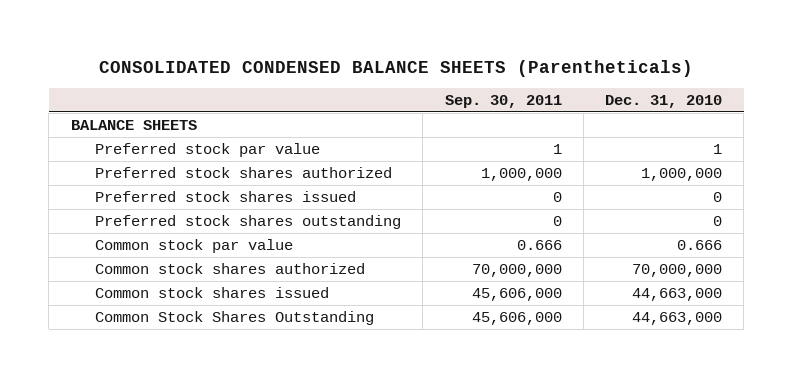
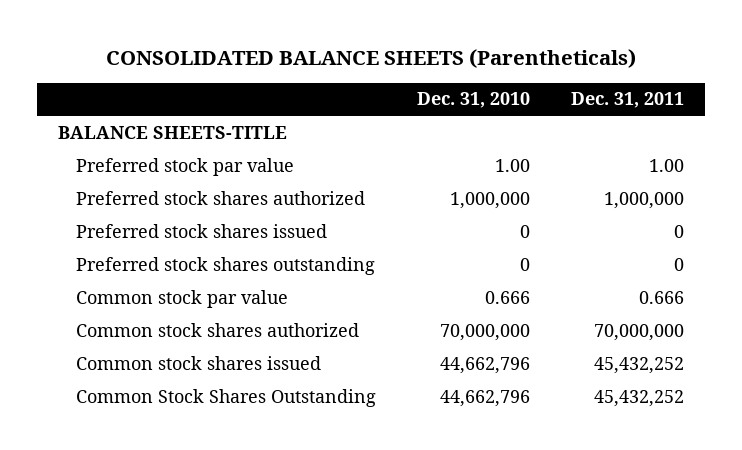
- CONSOLIDATED CONDENSED BALANCE SHEETS (Parentheticals)
+ CONSOLIDATED BALANCE SHEETS (Parentheticals)
- | Sep. 30, 2011 | Dec. 31, 2010
+ | Dec. 31, 2010 | Dec. 31, 2011
- BALANCE SHEETS
- Preferred stock par value | 1 | 1
+ BALANCE SHEETS-TITLE
+ Preferred stock par value | 1.00 | 1.00
- Common stock shares issued | 45,606,000 | 44,663,000
- Common Stock Shares Outstanding | 45,606,000 | 44,663,000
+ Common stock shares issued | 44,662,796 | 45,432,252
+ Common Stock Shares Outstanding | 44,662,796 | 45,432,252

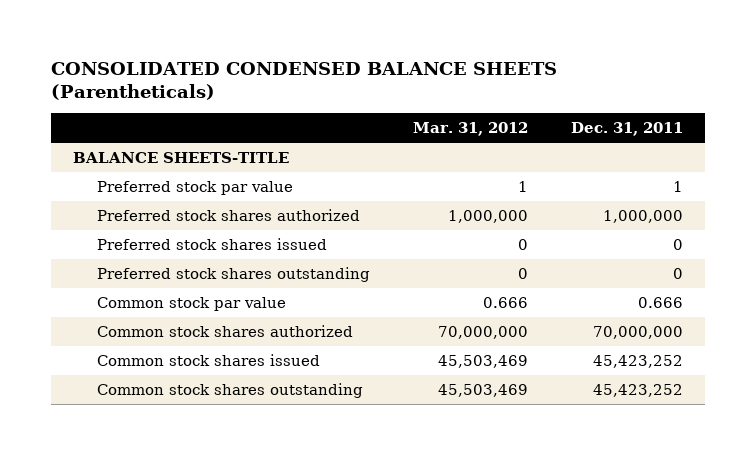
- CONSOLIDATED BALANCE SHEETS (Parentheticals)
+ CONSOLIDATED CONDENSED BALANCE SHEETS (Parentheticals)
- | Dec. 31, 2010 | Dec. 31, 2011
+ | Mar. 31, 2012 | Dec. 31, 2011
- Preferred stock par value | 1.00 | 1.00
+ Preferred stock par value | 1 | 1
- Common stock shares issued | 44,662,796 | 45,432,252
- Common Stock Shares Outstanding | 44,662,796 | 45,432,252
+ Common stock shares issued | 45,503,469 | 45,423,252
+ Common stock shares outstanding | 45,503,469 | 45,423,252

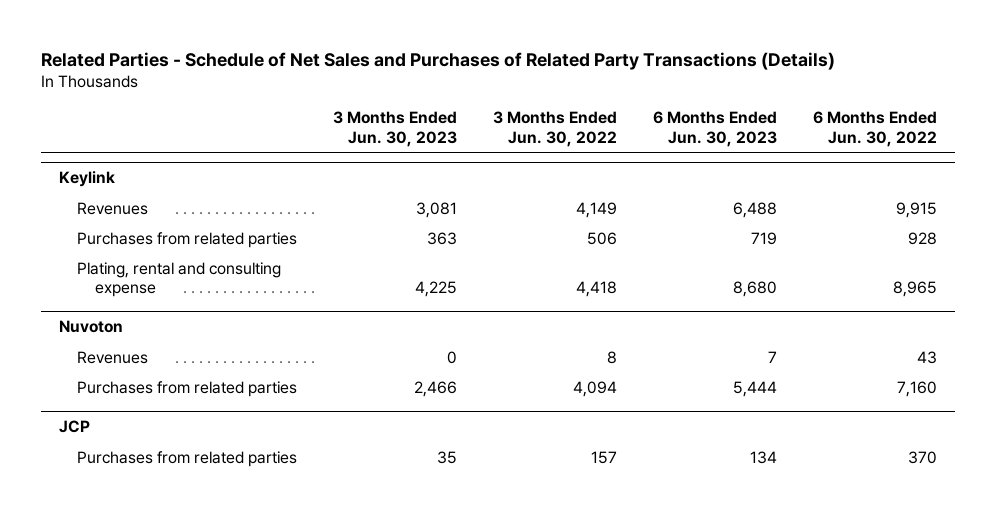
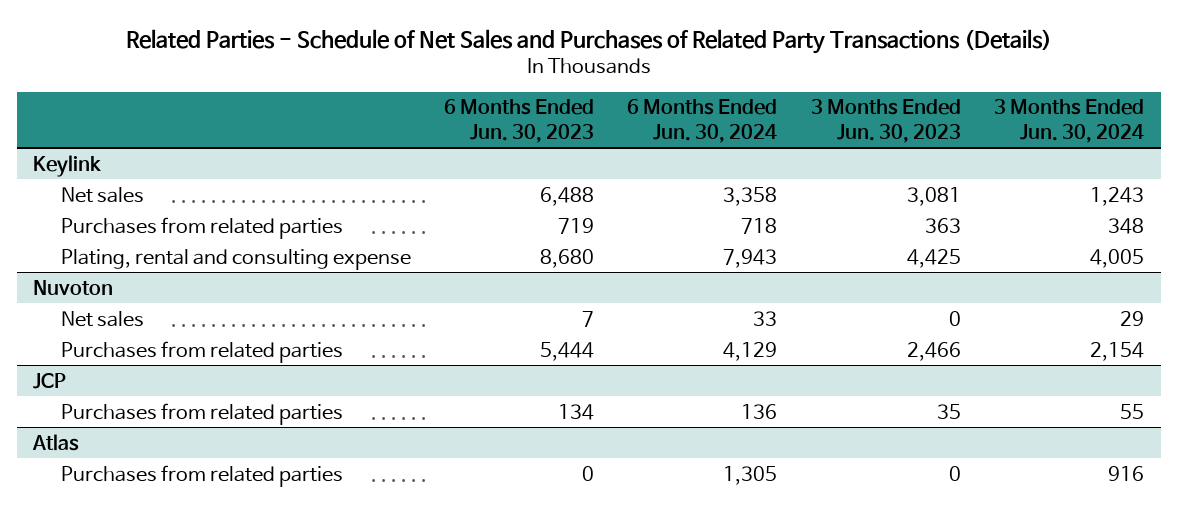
- | 3 Months Ended Jun. 30, 2023 | 3 Months Ended Jun. 30, 2022 | 6 Months Ended Jun. 30, 2023 | 6 Months Ended Jun. 30, 2022
+ | 6 Months Ended Jun. 30, 2023 | 6 Months Ended Jun. 30, 2024 | 3 Months Ended Jun. 30, 2023 | 3 Months Ended Jun. 30, 2024
@ Keylink
- Revenues | 3,081 | 4,149 | 6,488 | 9,915
+ Net sales | 6,488 | 3,358 | 3,081 | 1,243
- Plating, rental and consulting expense | 4,225 | 4,418 | 8,680 | 8,965
+ Plating, rental and consulting expense | 8,680 | 7,943 | 4,425 | 4,005
@ Nuvoton
- Revenues | 0 | 8 | 7 | 43
+ Net sales | 7 | 33 | 0 | 29
+ Atlas
+ Purchases from related parties | 0 | 1,305 | 0 | 916

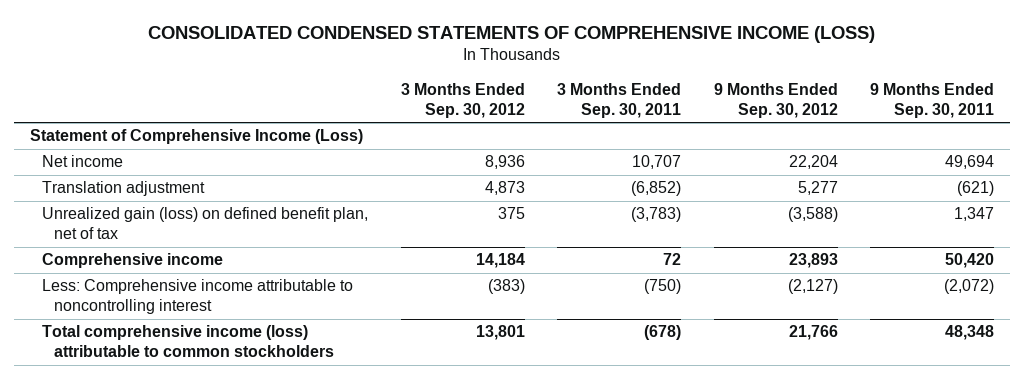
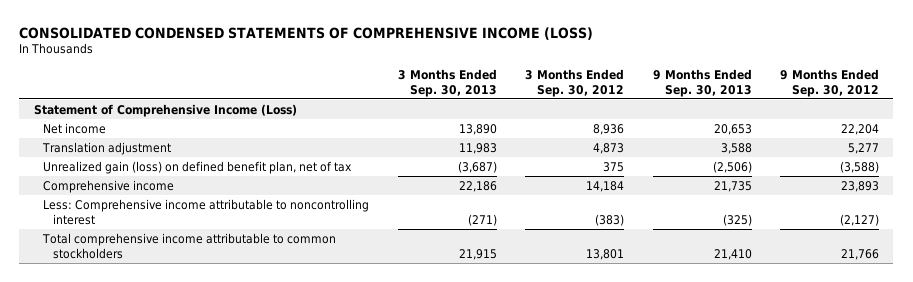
- | 3 Months Ended Sep. 30, 2012 | 3 Months Ended Sep. 30, 2011 | 9 Months Ended Sep. 30, 2012 | 9 Months Ended Sep. 30, 2011
+ | 3 Months Ended Sep. 30, 2013 | 3 Months Ended Sep. 30, 2012 | 9 Months Ended Sep. 30, 2013 | 9 Months Ended Sep. 30, 2012
- Total comprehensive income (loss) attributable to common stockholders | 13,801 | (678) | 21,766 | 48,348
+ Total comprehensive income attributable to common stockholders | 21,915 | 13,801 | 21,410 | 21,766

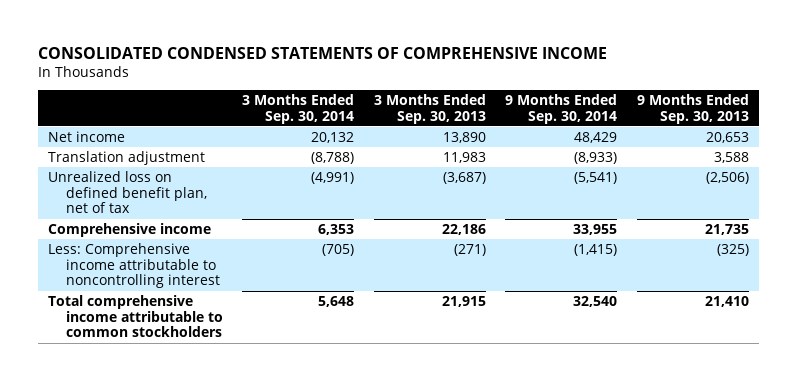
- CONSOLIDATED CONDENSED STATEMENTS OF COMPREHENSIVE INCOME (LOSS)
+ CONSOLIDATED CONDENSED STATEMENTS OF COMPREHENSIVE INCOME
- | 3 Months Ended Sep. 30, 2013 | 3 Months Ended Sep. 30, 2012 | 9 Months Ended Sep. 30, 2013 | 9 Months Ended Sep. 30, 2012
+ | 3 Months Ended Sep. 30, 2014 | 3 Months Ended Sep. 30, 2013 | 9 Months Ended Sep. 30, 2014 | 9 Months Ended Sep. 30, 2013
- Statement of Comprehensive Income (Loss)
- Unrealized gain (loss) on defined benefit plan, net of tax | (3,687) | 375 | (2,506) | (3,588)
+ Unrealized loss on defined benefit plan, net of tax | (4,991) | (3,687) | (5,541) | (2,506)

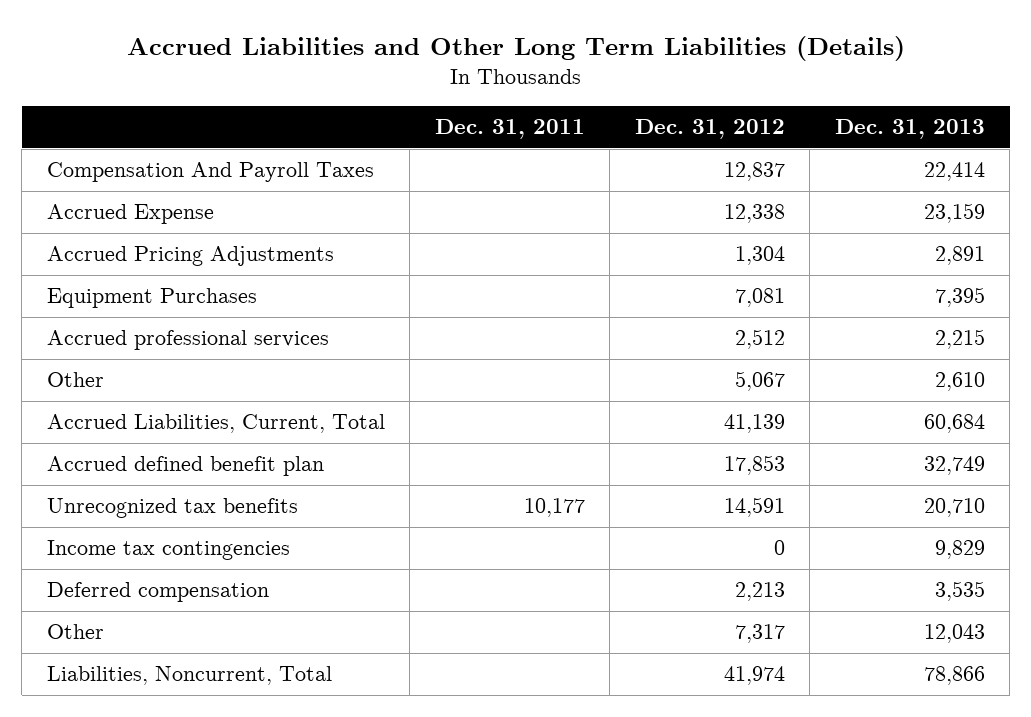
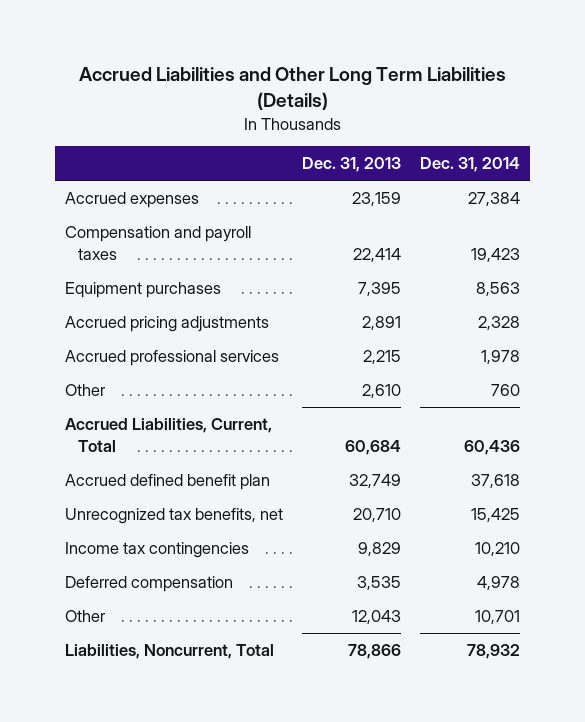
- | Dec. 31, 2011 | Dec. 31, 2012 | Dec. 31, 2013
+ | Dec. 31, 2013 | Dec. 31, 2014
- Compensation And Payroll Taxes | | 12,837 | 22,414
- Accrued Expense | | 12,338 | 23,159
- Accrued Pricing Adjustments | | 1,304 | 2,891
- Equipment Purchases | | 7,081 | 7,395
+ Accrued expenses | 23,159 | 27,384
+ Compensation and payroll taxes | 22,414 | 19,423
+ Equipment purchases | 7,395 | 8,563
+ Accrued pricing adjustments | 2,891 | 2,328
- Unrecognized tax benefits | 10,177 | 14,591 | 20,710
+ Unrecognized tax benefits, net | 20,710 | 15,425

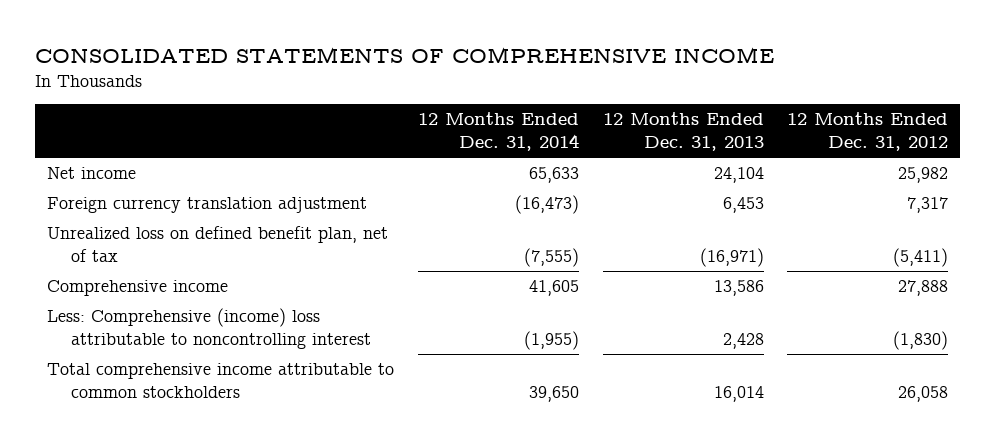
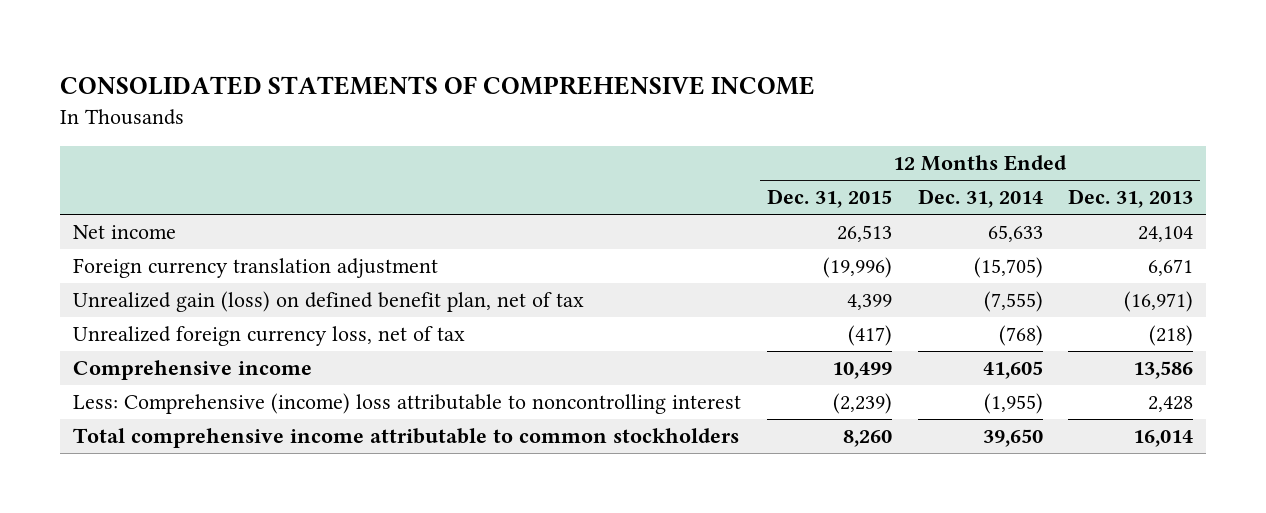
- | 12 Months Ended Dec. 31, 2014 | 12 Months Ended Dec. 31, 2013 | 12 Months Ended Dec. 31, 2012
+ | 12 Months Ended Dec. 31, 2015 | 12 Months Ended Dec. 31, 2014 | 12 Months Ended Dec. 31, 2013
- Foreign currency translation adjustment | (16,473) | 6,453 | 7,317
- Unrealized loss on defined benefit plan, net of tax | (7,555) | (16,971) | (5,411)
+ Foreign currency translation adjustment | (19,996) | (15,705) | 6,671
+ Unrealized gain (loss) on defined benefit plan, net of tax | 4,399 | (7,555) | (16,971)
+ Unrealized foreign currency loss, net of tax | (417) | (768) | (218)

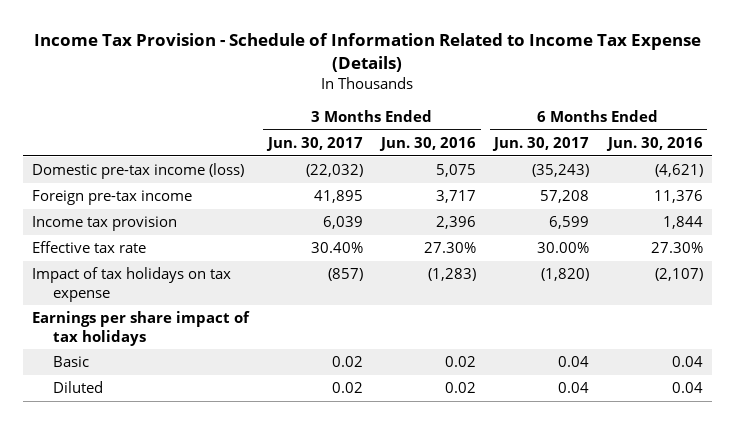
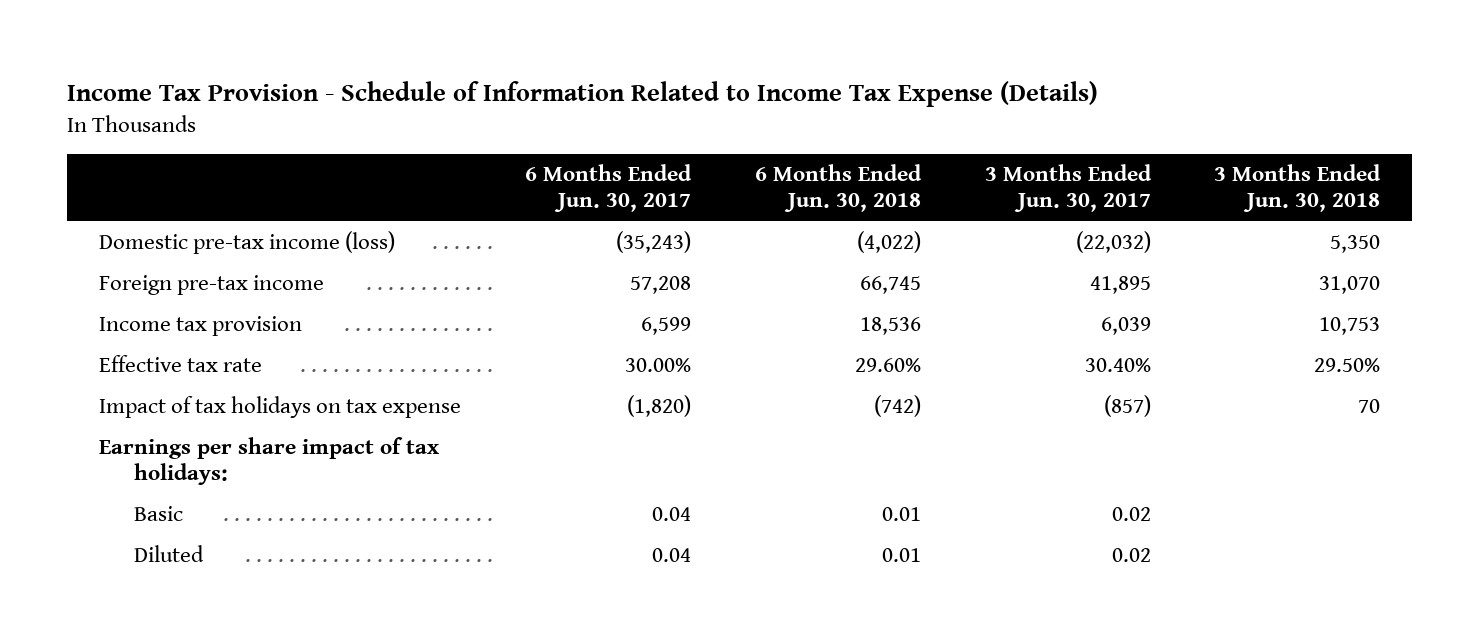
- | 3 Months Ended Jun. 30, 2017 | 3 Months Ended Jun. 30, 2016 | 6 Months Ended Jun. 30, 2017 | 6 Months Ended Jun. 30, 2016
+ | 6 Months Ended Jun. 30, 2017 | 6 Months Ended Jun. 30, 2018 | 3 Months Ended Jun. 30, 2017 | 3 Months Ended Jun. 30, 2018
- Earnings per share impact of tax holidays
+ Earnings per share impact of tax holidays:

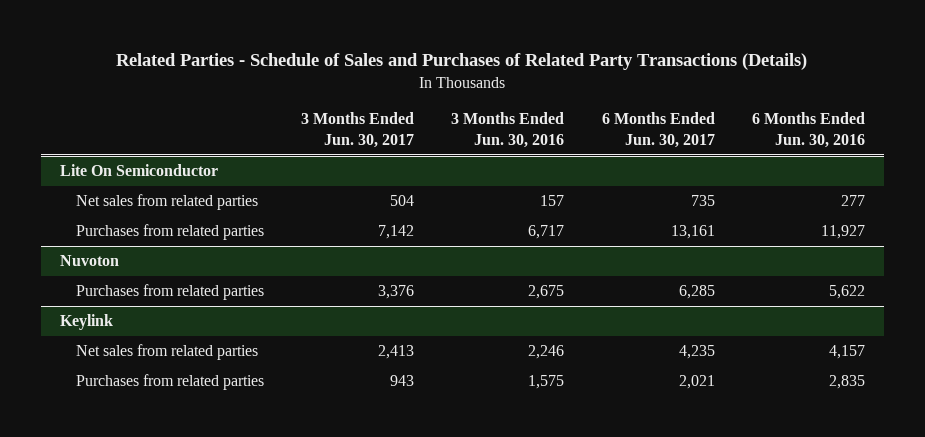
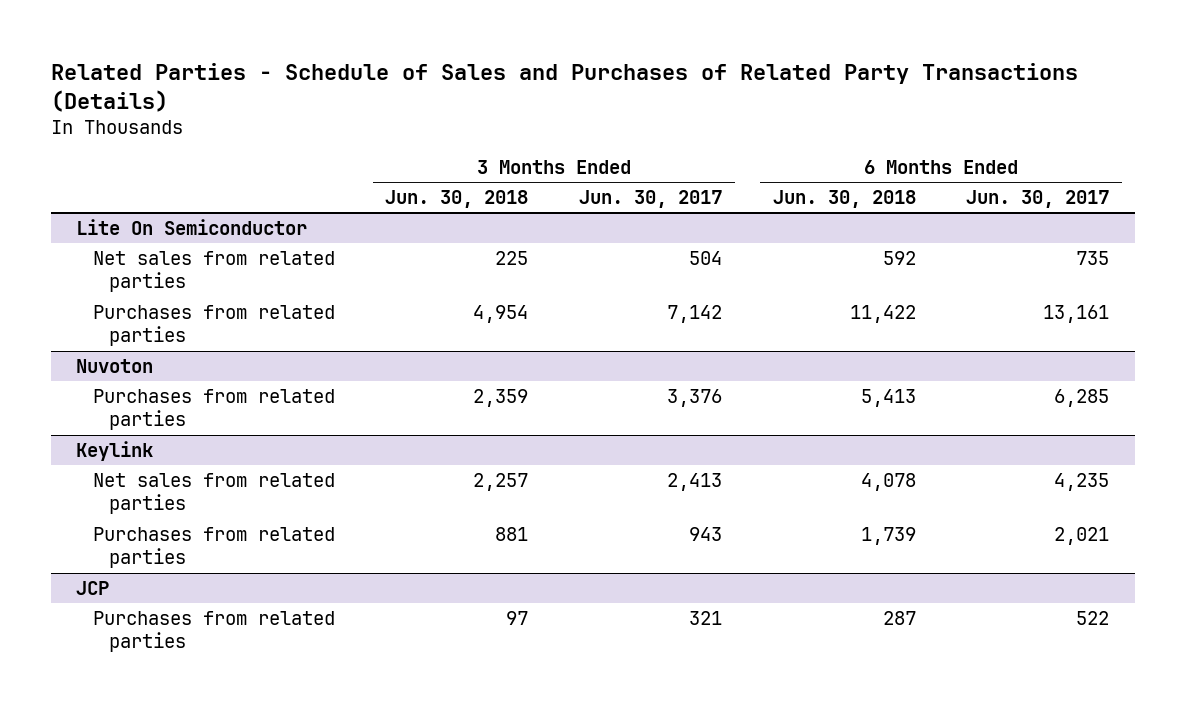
- | 3 Months Ended Jun. 30, 2017 | 3 Months Ended Jun. 30, 2016 | 6 Months Ended Jun. 30, 2017 | 6 Months Ended Jun. 30, 2016
+ | 3 Months Ended Jun. 30, 2018 | 3 Months Ended Jun. 30, 2017 | 6 Months Ended Jun. 30, 2018 | 6 Months Ended Jun. 30, 2017
+ JCP
+ Purchases from related parties | 97 | 321 | 287 | 522

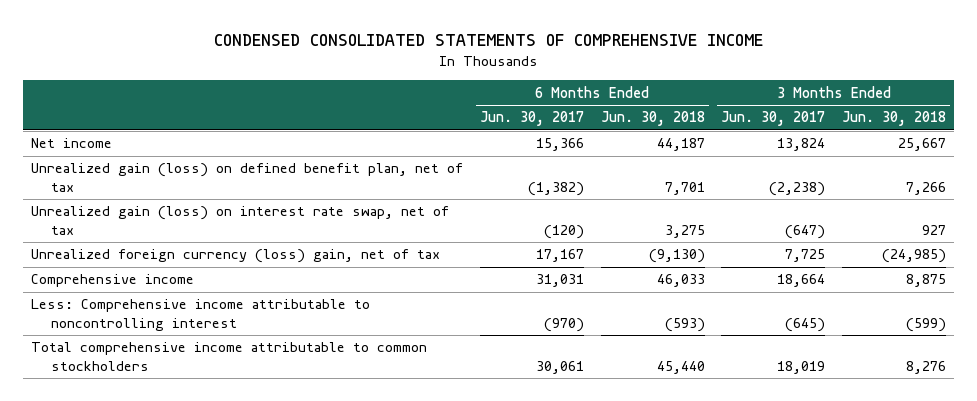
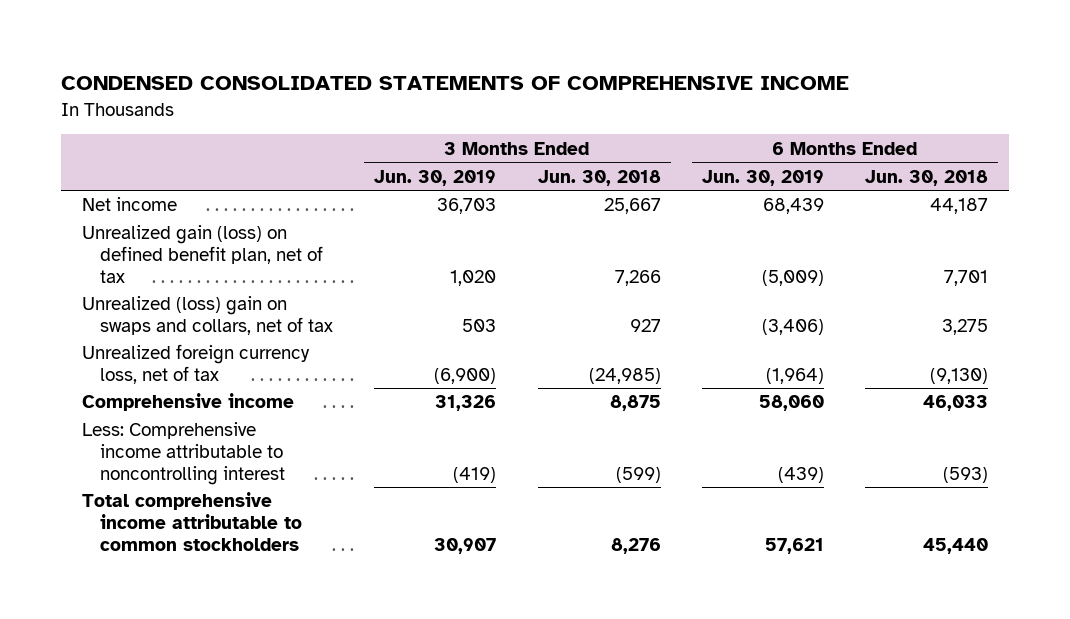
- | 6 Months Ended Jun. 30, 2017 | 6 Months Ended Jun. 30, 2018 | 3 Months Ended Jun. 30, 2017 | 3 Months Ended Jun. 30, 2018
+ | 3 Months Ended Jun. 30, 2019 | 3 Months Ended Jun. 30, 2018 | 6 Months Ended Jun. 30, 2019 | 6 Months Ended Jun. 30, 2018
- Unrealized gain (loss) on interest rate swap, net of tax | (120) | 3,275 | (647) | 927
- Unrealized foreign currency (loss) gain, net of tax | 17,167 | (9,130) | 7,725 | (24,985)
+ Unrealized (loss) gain on swaps and collars, net of tax | 503 | 927 | (3,406) | 3,275
+ Unrealized foreign currency loss, net of tax | (6,900) | (24,985) | (1,964) | (9,130)

